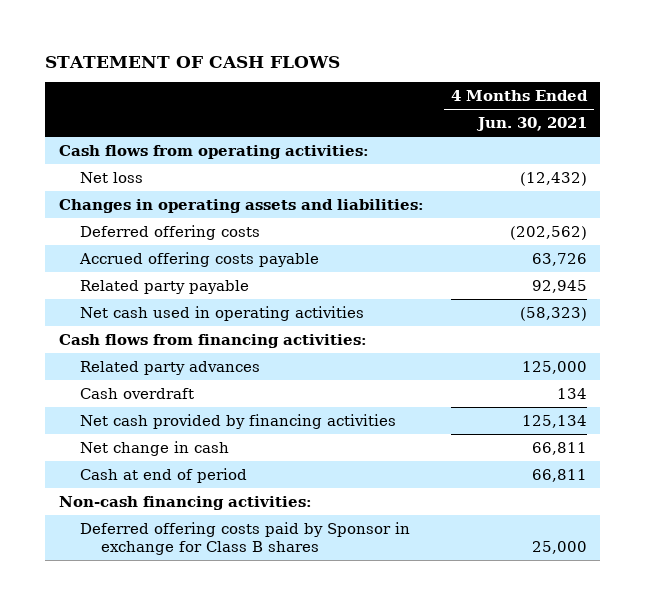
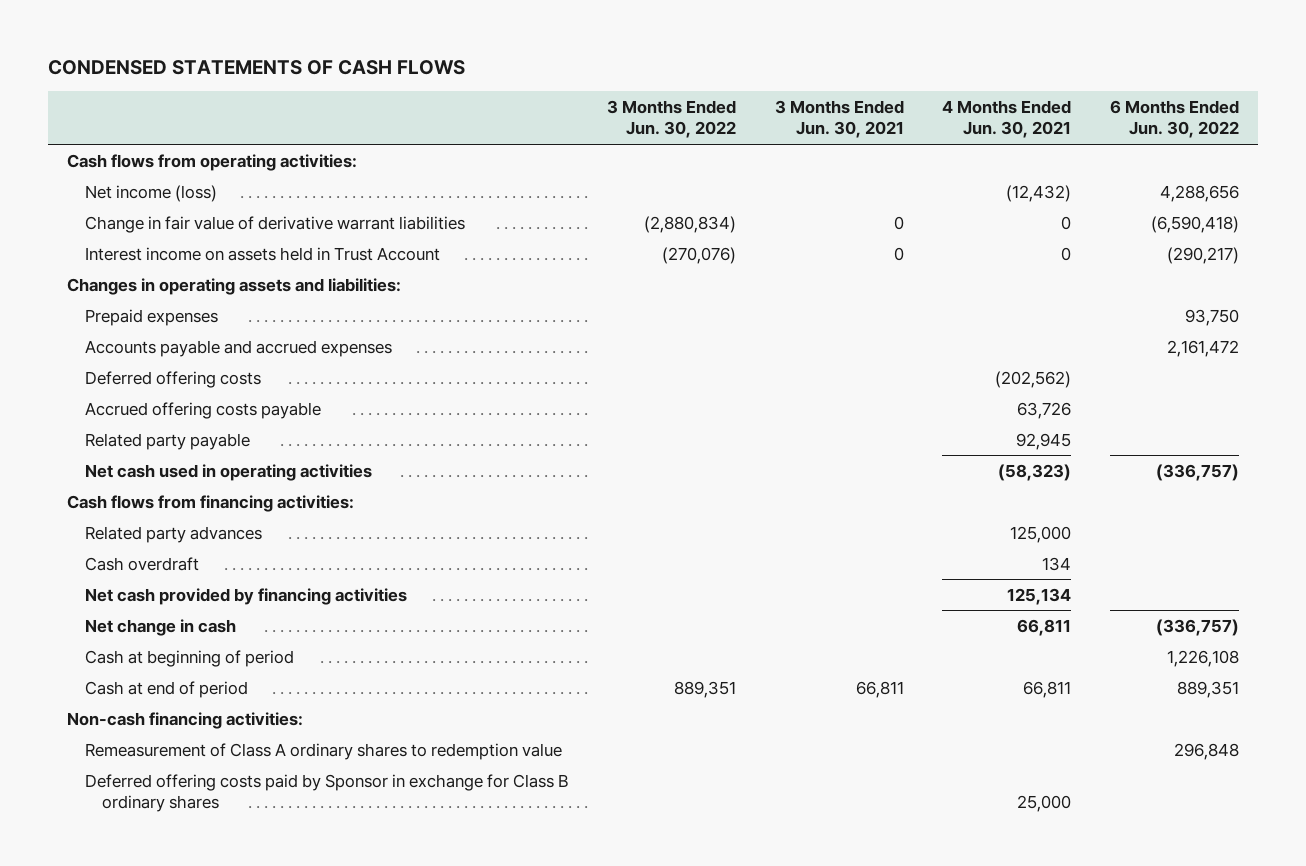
- STATEMENT OF CASH FLOWS
+ CONDENSED STATEMENTS OF CASH FLOWS
- | 4 Months Ended Jun. 30, 2021
+ | 3 Months Ended Jun. 30, 2022 | 3 Months Ended Jun. 30, 2021 | 4 Months Ended Jun. 30, 2021 | 6 Months Ended Jun. 30, 2022
- Net loss | (12,432)
+ Net income (loss) | | | (12,432) | 4,288,656
+ Change in fair value of derivative warrant liabilities | (2,880,834) | 0 | 0 | (6,590,418)
+ Interest income on assets held in Trust Account | (270,076) | 0 | 0 | (290,217)
+ Prepaid expenses | | | | 93,750
+ Accounts payable and accrued expenses | | | | 2,161,472
+ Cash at beginning of period | | | | 1,226,108
- Deferred offering costs paid by Sponsor in exchange for Class B shares | 25,000
+ Remeasurement of Class A ordinary shares to redemption value | | | | 296,848
+ Deferred offering costs paid by Sponsor in exchange for Class B ordinary shares | | | 25,000 |

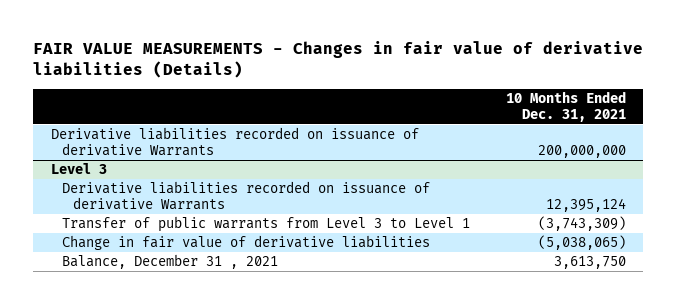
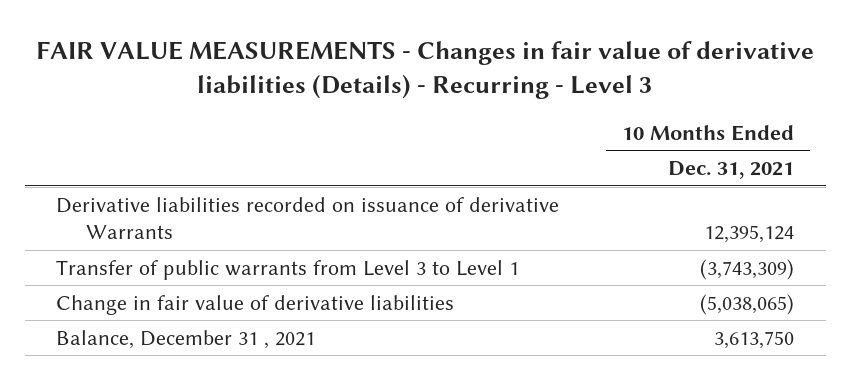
- FAIR VALUE MEASUREMENTS - Changes in fair value of derivative liabilities (Details)
+ FAIR VALUE MEASUREMENTS - Changes in fair value of derivative liabilities (Details) - Recurring - Level 3
- Derivative liabilities recorded on issuance of derivative Warrants | 200,000,000
- Level 3

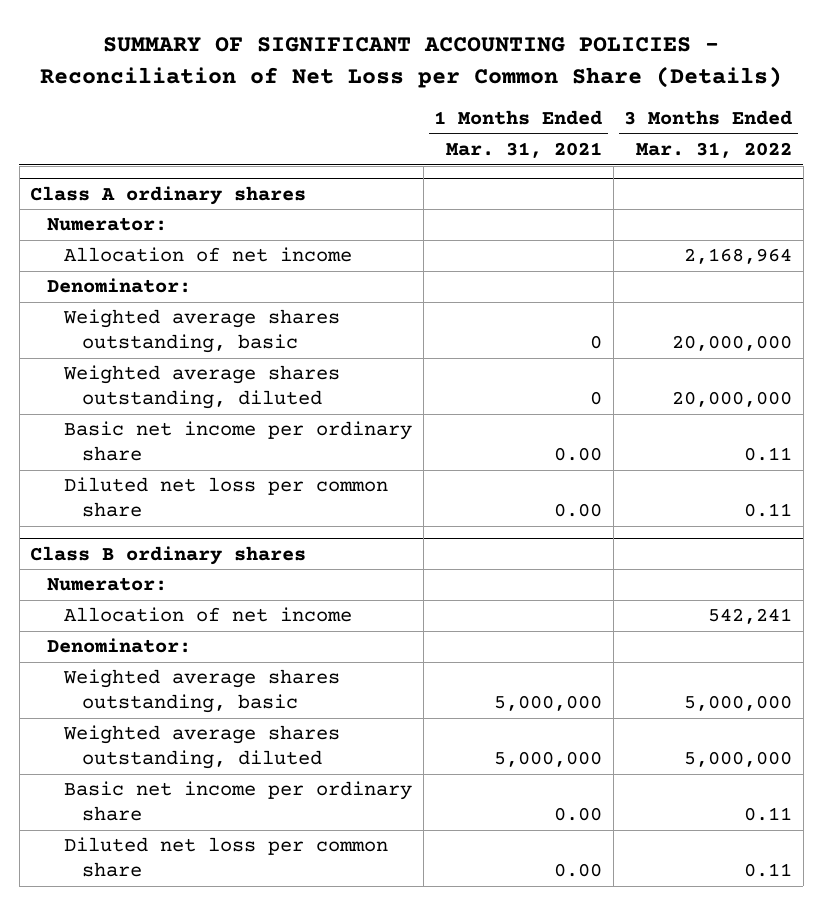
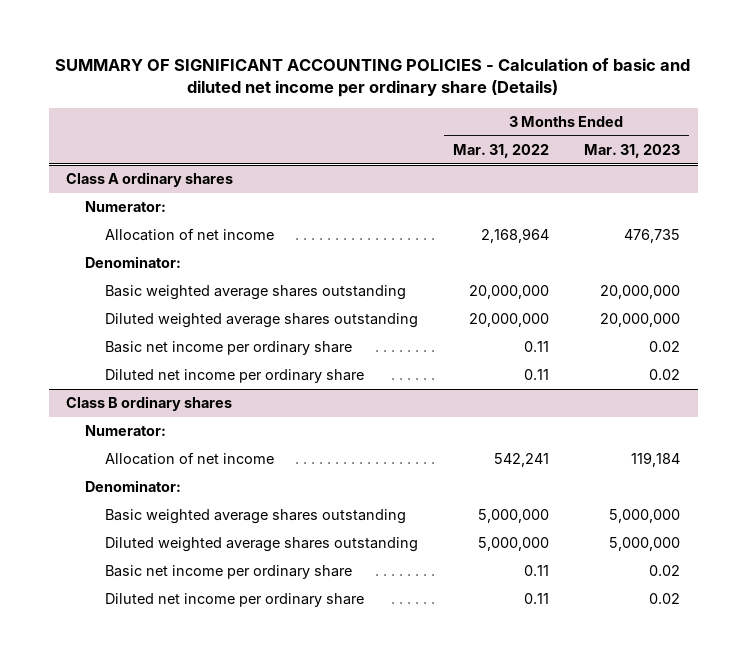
- SUMMARY OF SIGNIFICANT ACCOUNTING POLICIES - Reconciliation of Net Loss per Common Share (Details)
+ SUMMARY OF SIGNIFICANT ACCOUNTING POLICIES - Calculation of basic and diluted net income per ordinary share (Details)
- | 1 Months Ended Mar. 31, 2021 | 3 Months Ended Mar. 31, 2022
+ | 3 Months Ended Mar. 31, 2022 | 3 Months Ended Mar. 31, 2023
@ Class A ordinary shares
- Weighted average shares outstanding, basic | 0 | 20,000,000
- Weighted average shares outstanding, diluted | 0 | 20,000,000
+ Basic weighted average shares outstanding | 20,000,000 | 20,000,000
+ Diluted weighted average shares outstanding | 20,000,000 | 20,000,000
- Diluted net loss per common share | 0.00 | 0.11
+ Diluted net income per ordinary share | 0.11 | 0.02
@ Class B ordinary shares
- Weighted average shares outstanding, basic | 5,000,000 | 5,000,000
- Weighted average shares outstanding, diluted | 5,000,000 | 5,000,000
+ Basic weighted average shares outstanding | 5,000,000 | 5,000,000
+ Diluted weighted average shares outstanding | 5,000,000 | 5,000,000
- Diluted net loss per common share | 0.00 | 0.11
+ Diluted net income per ordinary share | 0.11 | 0.02

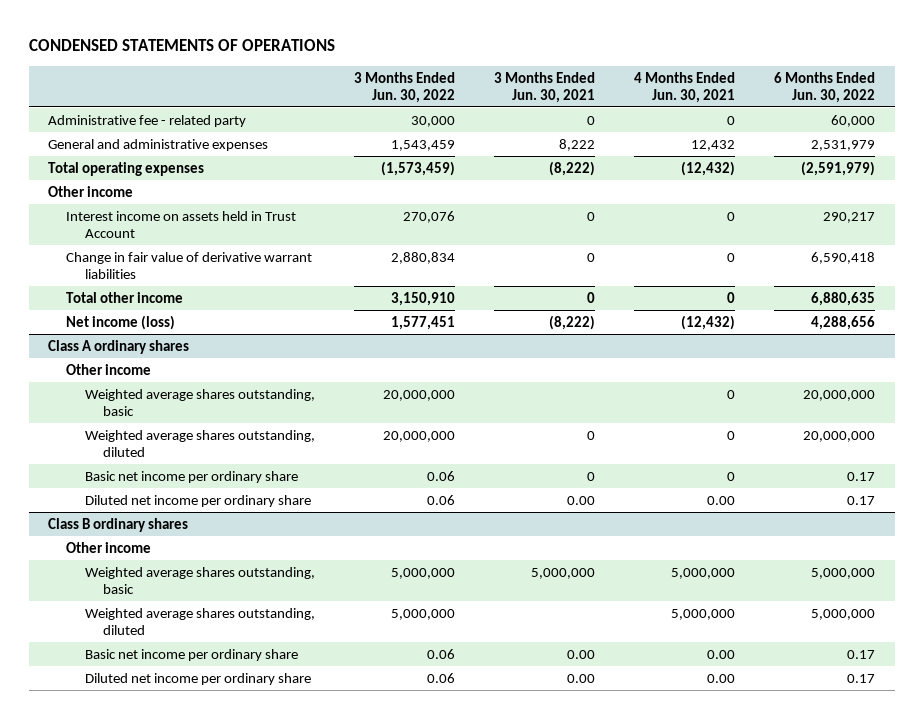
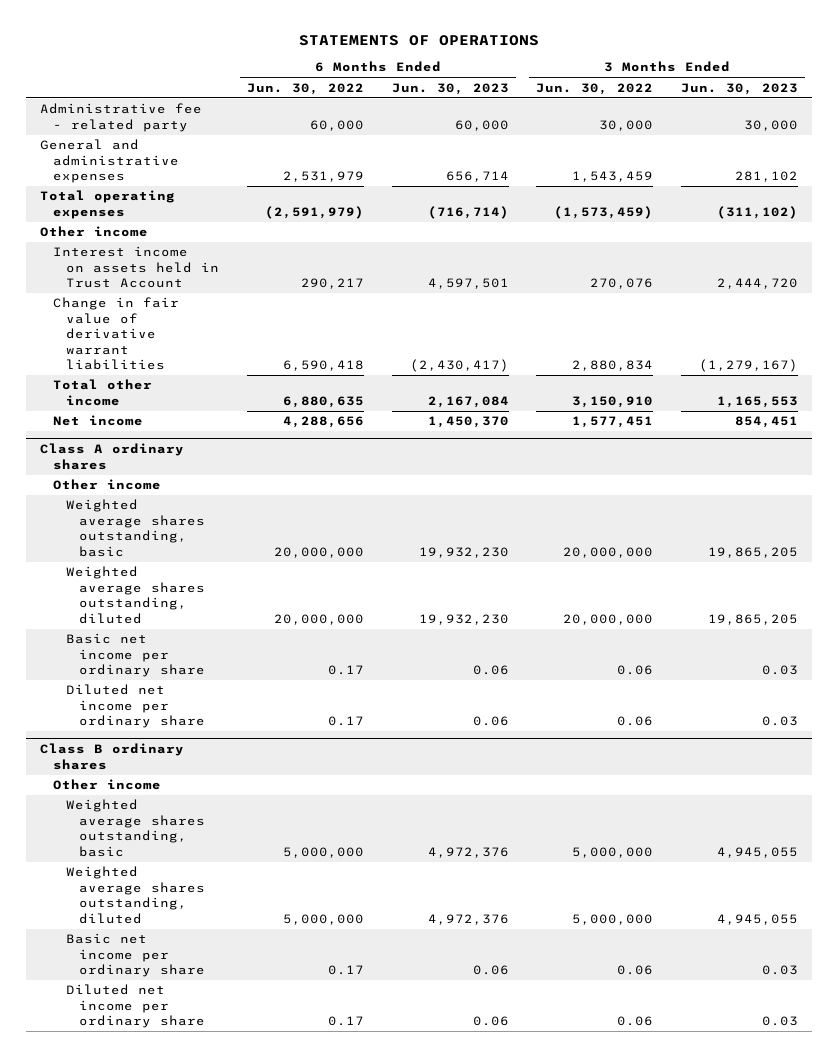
- CONDENSED STATEMENTS OF OPERATIONS
+ STATEMENTS OF OPERATIONS
- | 3 Months Ended Jun. 30, 2022 | 3 Months Ended Jun. 30, 2021 | 4 Months Ended Jun. 30, 2021 | 6 Months Ended Jun. 30, 2022
+ | 6 Months Ended Jun. 30, 2022 | 6 Months Ended Jun. 30, 2023 | 3 Months Ended Jun. 30, 2022 | 3 Months Ended Jun. 30, 2023
- Net income (loss) | 1,577,451 | (8,222) | (12,432) | 4,288,656
+ Net income | 4,288,656 | 1,450,370 | 1,577,451 | 854,451

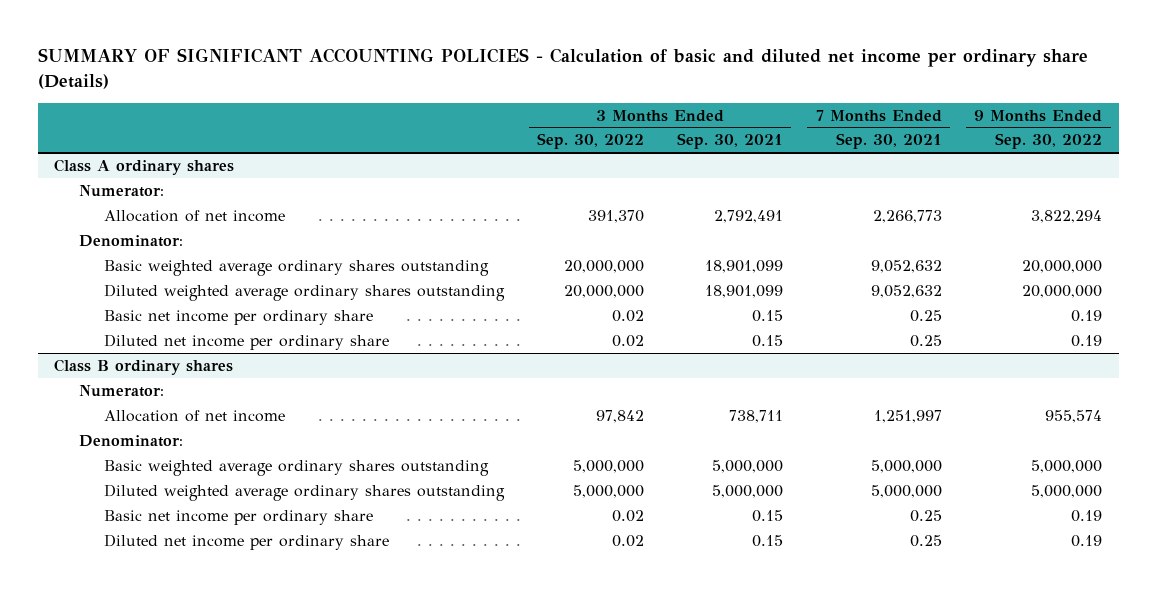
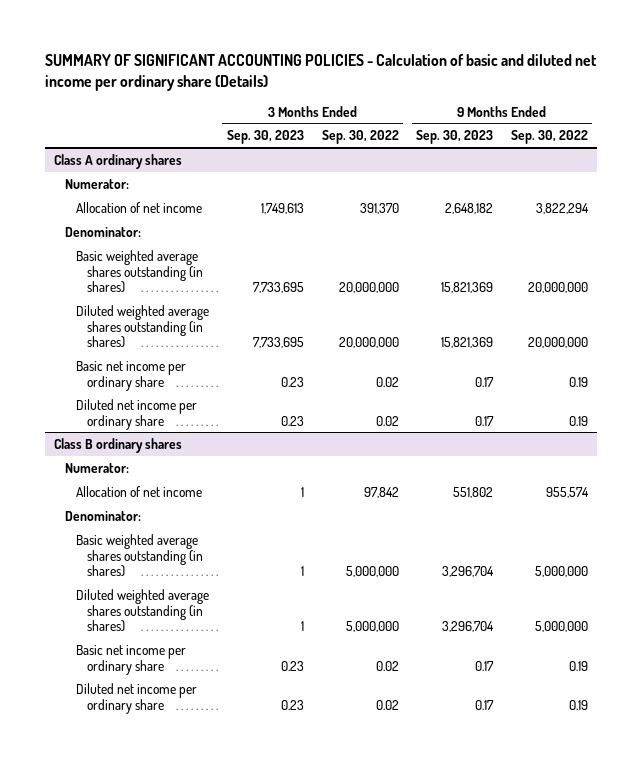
- | 3 Months Ended Sep. 30, 2022 | 3 Months Ended Sep. 30, 2021 | 7 Months Ended Sep. 30, 2021 | 9 Months Ended Sep. 30, 2022
+ | 3 Months Ended Sep. 30, 2023 | 3 Months Ended Sep. 30, 2022 | 9 Months Ended Sep. 30, 2023 | 9 Months Ended Sep. 30, 2022
@ Class A ordinary shares
- Basic weighted average ordinary shares outstanding | 20,000,000 | 18,901,099 | 9,052,632 | 20,000,000
- Diluted weighted average ordinary shares outstanding | 20,000,000 | 18,901,099 | 9,052,632 | 20,000,000
+ Basic weighted average shares outstanding (in shares) | 7,733,695 | 20,000,000 | 15,821,369 | 20,000,000
+ Diluted weighted average shares outstanding (in shares) | 7,733,695 | 20,000,000 | 15,821,369 | 20,000,000
@ Class B ordinary shares
- Basic weighted average ordinary shares outstanding | 5,000,000 | 5,000,000 | 5,000,000 | 5,000,000
- Diluted weighted average ordinary shares outstanding | 5,000,000 | 5,000,000 | 5,000,000 | 5,000,000
+ Basic weighted average shares outstanding (in shares) | 1 | 5,000,000 | 3,296,704 | 5,000,000
+ Diluted weighted average shares outstanding (in shares) | 1 | 5,000,000 | 3,296,704 | 5,000,000

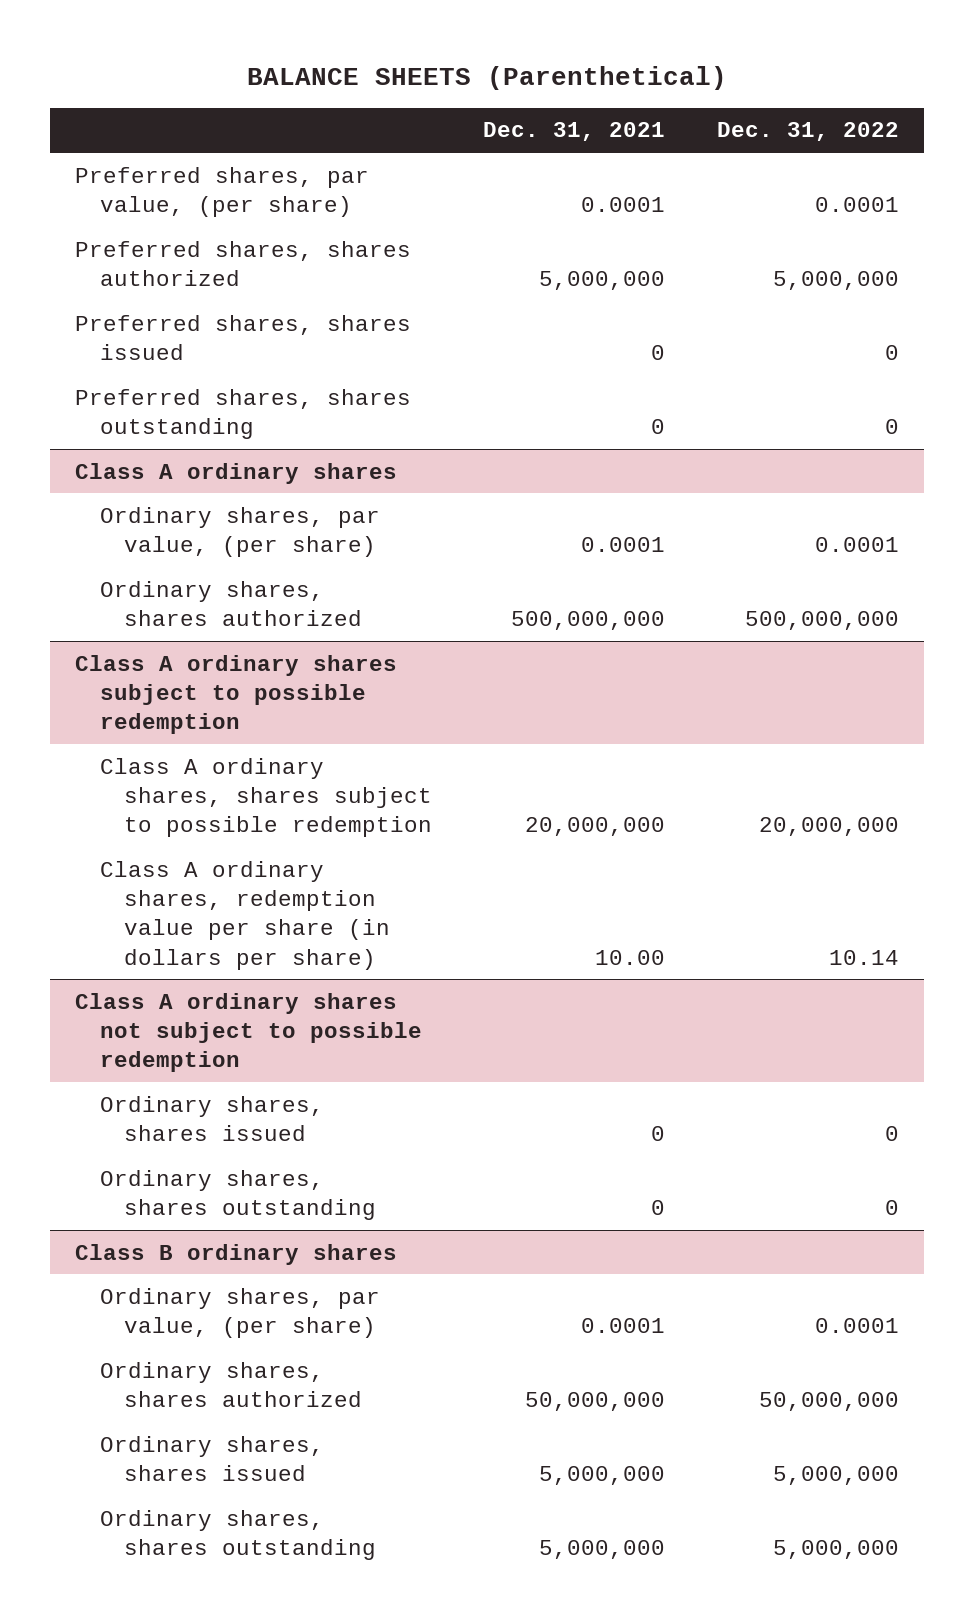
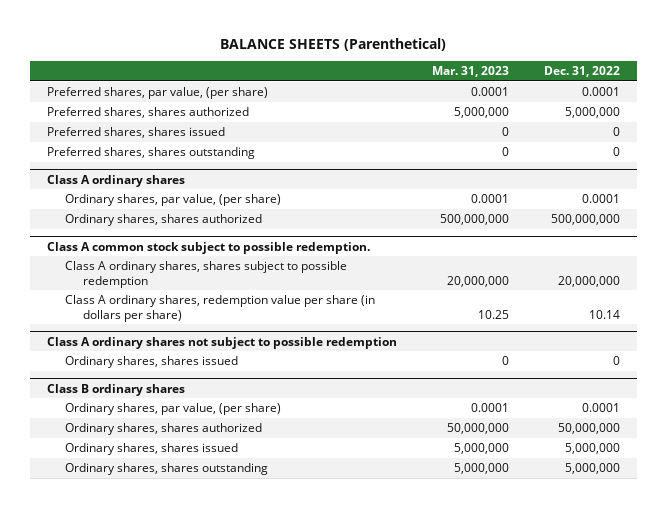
- | Dec. 31, 2021 | Dec. 31, 2022
+ | Mar. 31, 2023 | Dec. 31, 2022
- Class A ordinary shares subject to possible redemption
+ Class A common stock subject to possible redemption.
@ Class A ordinary shares not subject to possible redemption
- Ordinary shares, shares outstanding | 0 | 0

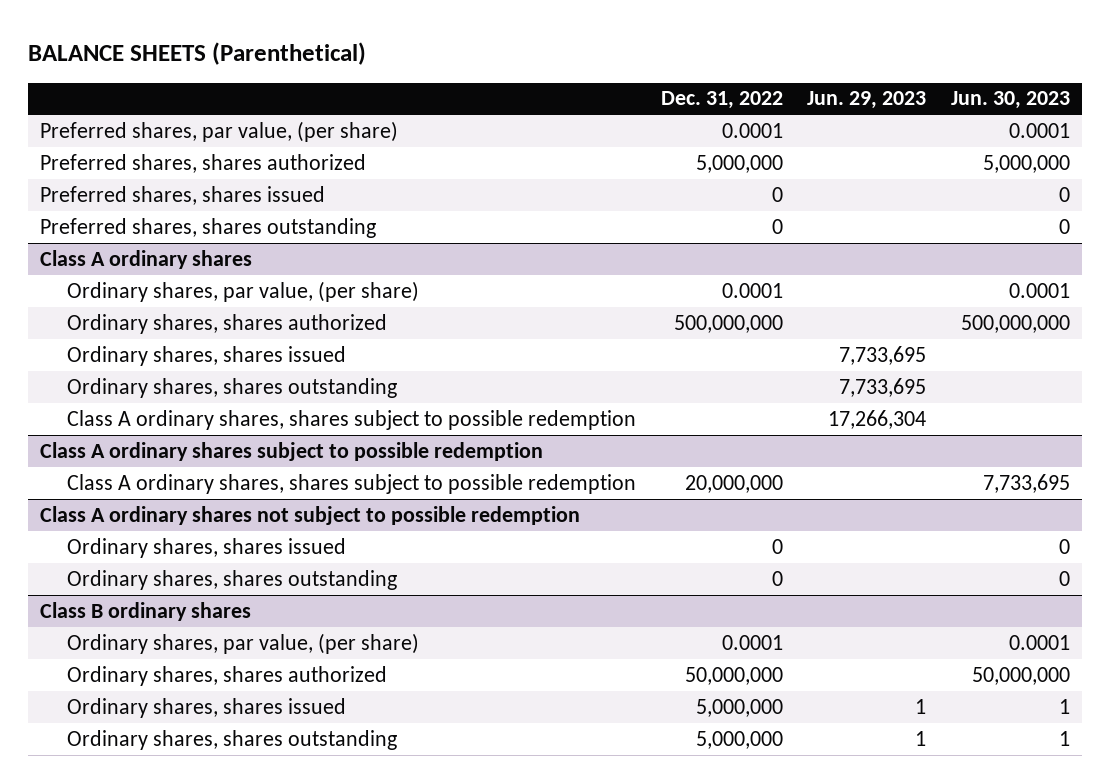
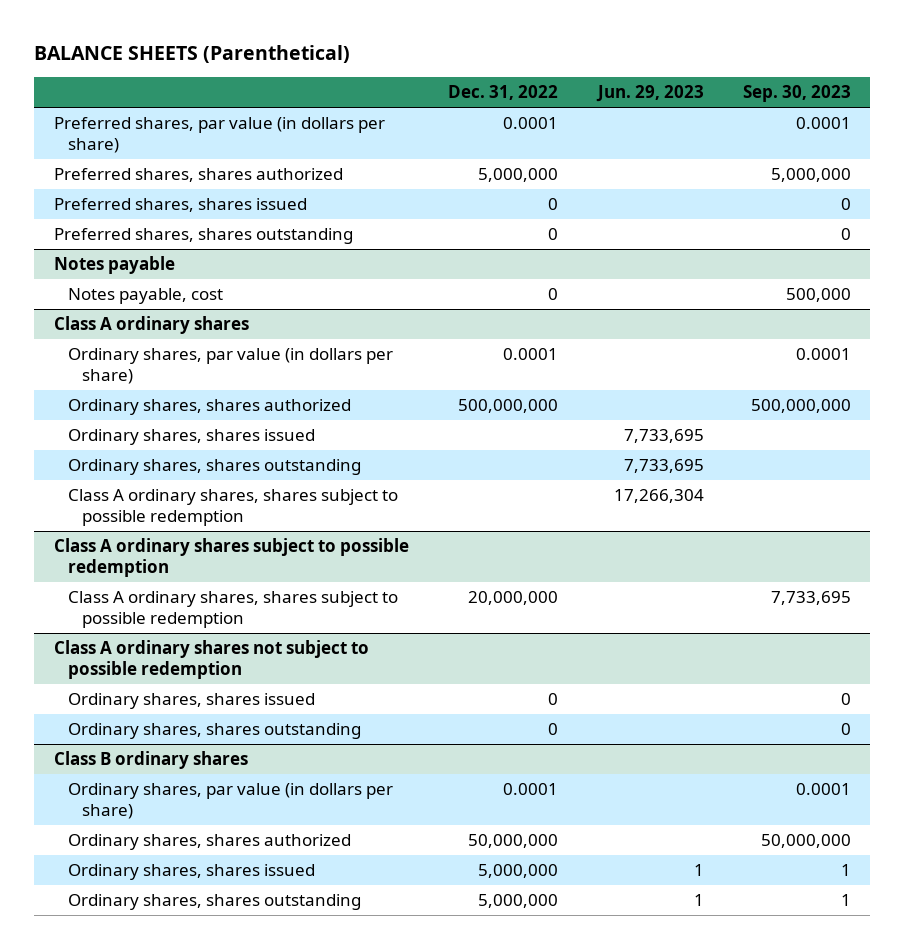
- | Dec. 31, 2022 | Jun. 29, 2023 | Jun. 30, 2023
+ | Dec. 31, 2022 | Jun. 29, 2023 | Sep. 30, 2023
- Preferred shares, par value, (per share) | 0.0001 | | 0.0001
+ Preferred shares, par value (in dollars per share) | 0.0001 | | 0.0001
+ Notes payable
+ Notes payable, cost | 0 | | 500,000
@ Class A ordinary shares
- Ordinary shares, par value, (per share) | 0.0001 | | 0.0001
+ Ordinary shares, par value (in dollars per share) | 0.0001 | | 0.0001
@ Class B ordinary shares
- Ordinary shares, par value, (per share) | 0.0001 | | 0.0001
+ Ordinary shares, par value (in dollars per share) | 0.0001 | | 0.0001

